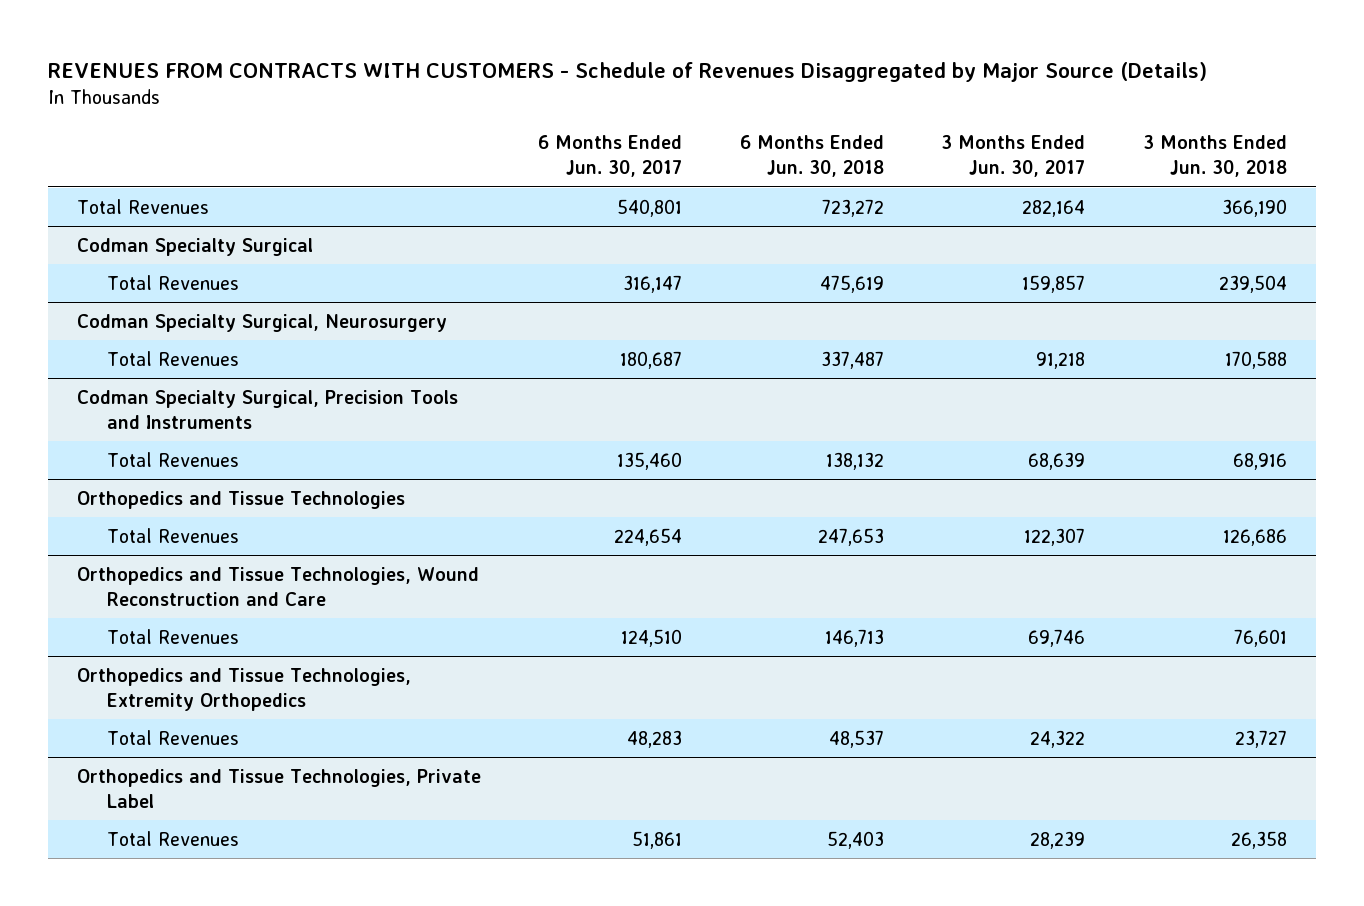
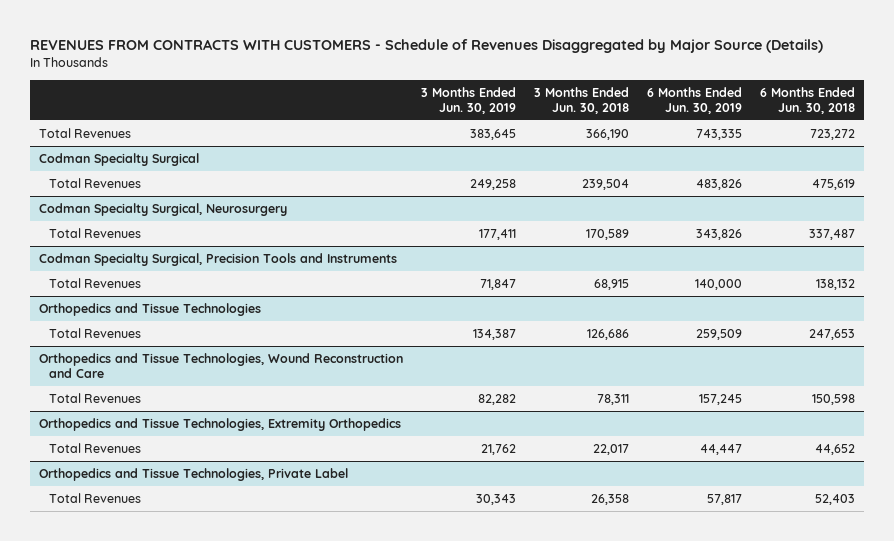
- | 6 Months Ended Jun. 30, 2017 | 6 Months Ended Jun. 30, 2018 | 3 Months Ended Jun. 30, 2017 | 3 Months Ended Jun. 30, 2018
+ | 3 Months Ended Jun. 30, 2019 | 3 Months Ended Jun. 30, 2018 | 6 Months Ended Jun. 30, 2019 | 6 Months Ended Jun. 30, 2018
@ Codman Specialty Surgical, Neurosurgery
- Total Revenues | 180,687 | 337,487 | 91,218 | 170,588
+ Total Revenues | 177,411 | 170,589 | 343,826 | 337,487
@ Codman Specialty Surgical, Precision Tools and Instruments
- Total Revenues | 135,460 | 138,132 | 68,639 | 68,916
+ Total Revenues | 71,847 | 68,915 | 140,000 | 138,132
@ Orthopedics and Tissue Technologies, Wound Reconstruction and Care
- Total Revenues | 124,510 | 146,713 | 69,746 | 76,601
+ Total Revenues | 82,282 | 78,311 | 157,245 | 150,598
@ Orthopedics and Tissue Technologies, Extremity Orthopedics
- Total Revenues | 48,283 | 48,537 | 24,322 | 23,727
+ Total Revenues | 21,762 | 22,017 | 44,447 | 44,652

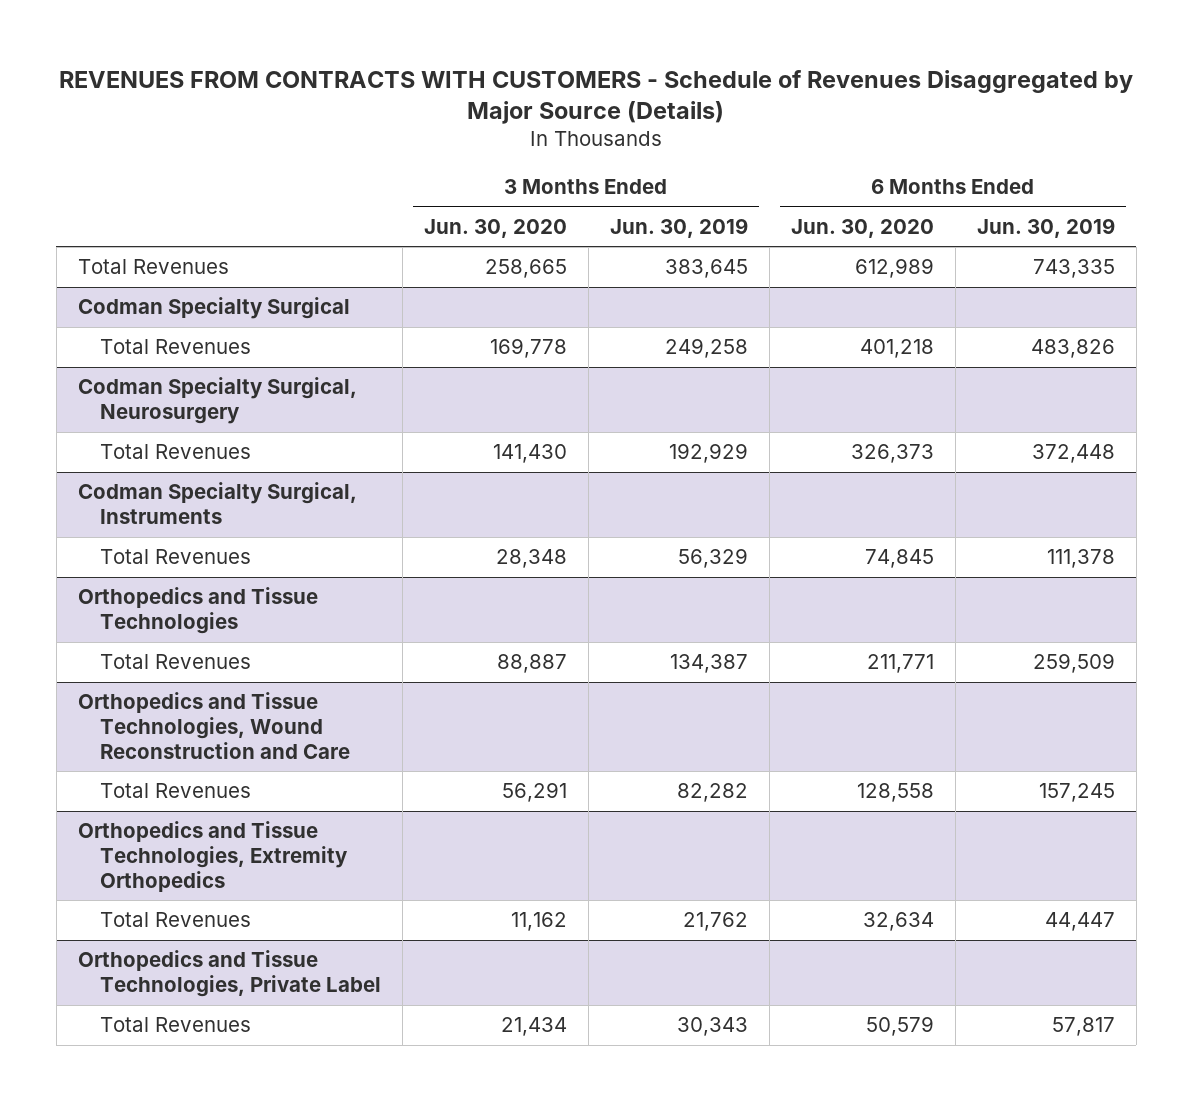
- | 3 Months Ended Jun. 30, 2019 | 3 Months Ended Jun. 30, 2018 | 6 Months Ended Jun. 30, 2019 | 6 Months Ended Jun. 30, 2018
+ | 3 Months Ended Jun. 30, 2020 | 3 Months Ended Jun. 30, 2019 | 6 Months Ended Jun. 30, 2020 | 6 Months Ended Jun. 30, 2019
@ Codman Specialty Surgical, Neurosurgery
- Total Revenues | 177,411 | 170,589 | 343,826 | 337,487
- Codman Specialty Surgical, Precision Tools and Instruments
- Total Revenues | 71,847 | 68,915 | 140,000 | 138,132
@ Codman Specialty Surgical, Neurosurgery
+ Total Revenues | 141,430 | 192,929 | 326,373 | 372,448
+ Codman Specialty Surgical, Instruments
+ Total Revenues | 28,348 | 56,329 | 74,845 | 111,378

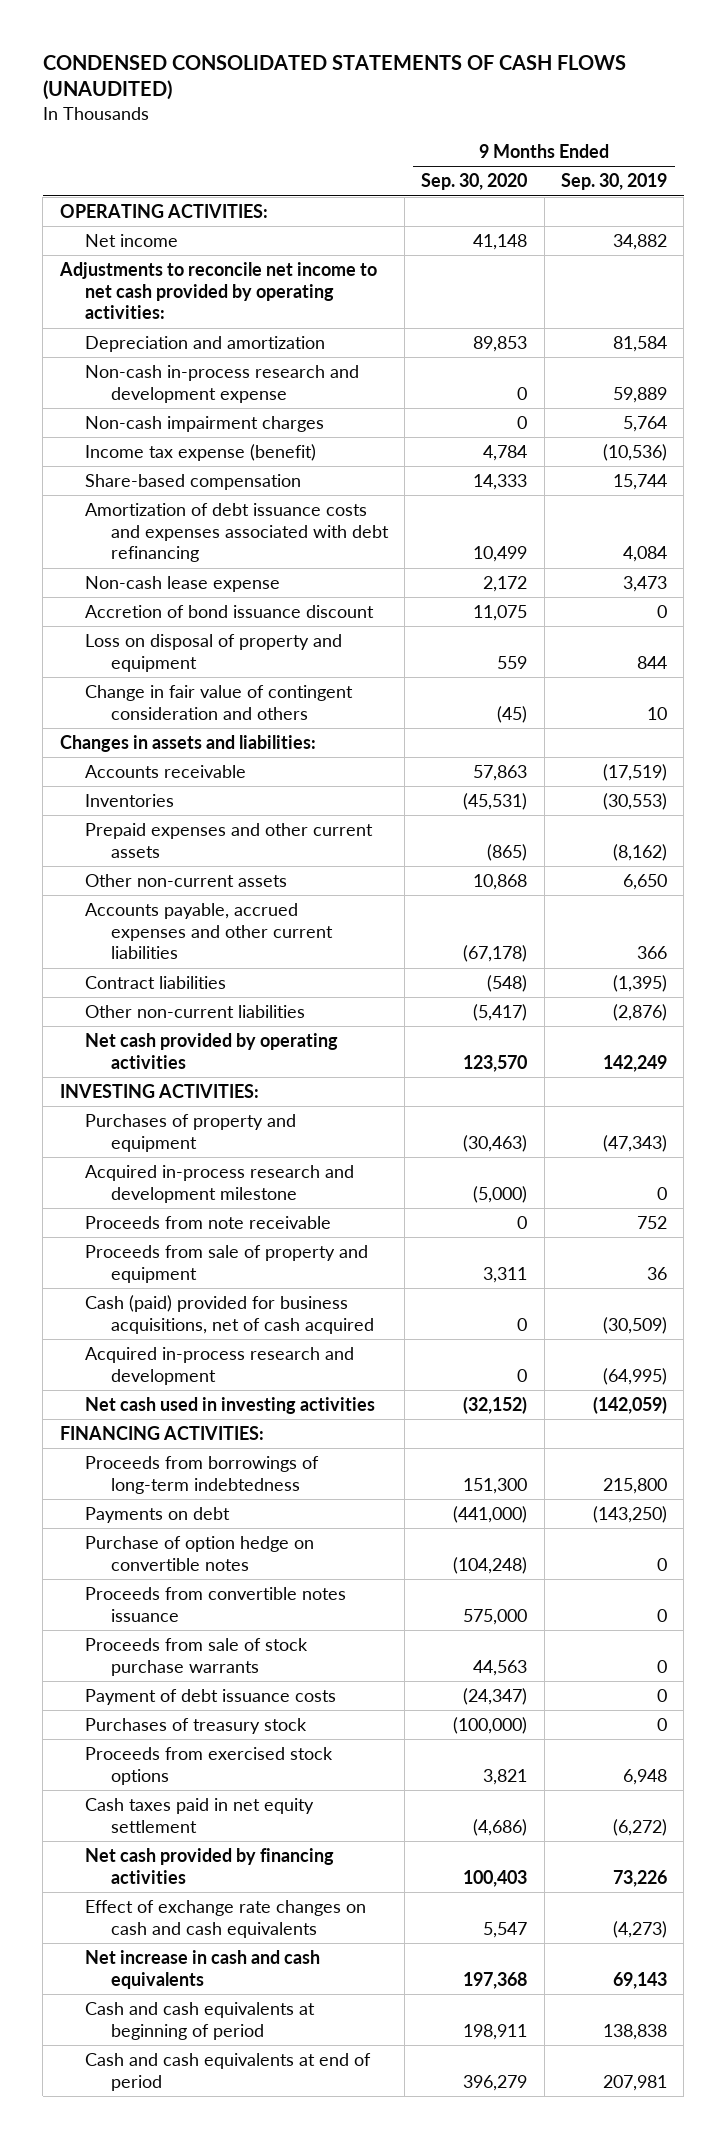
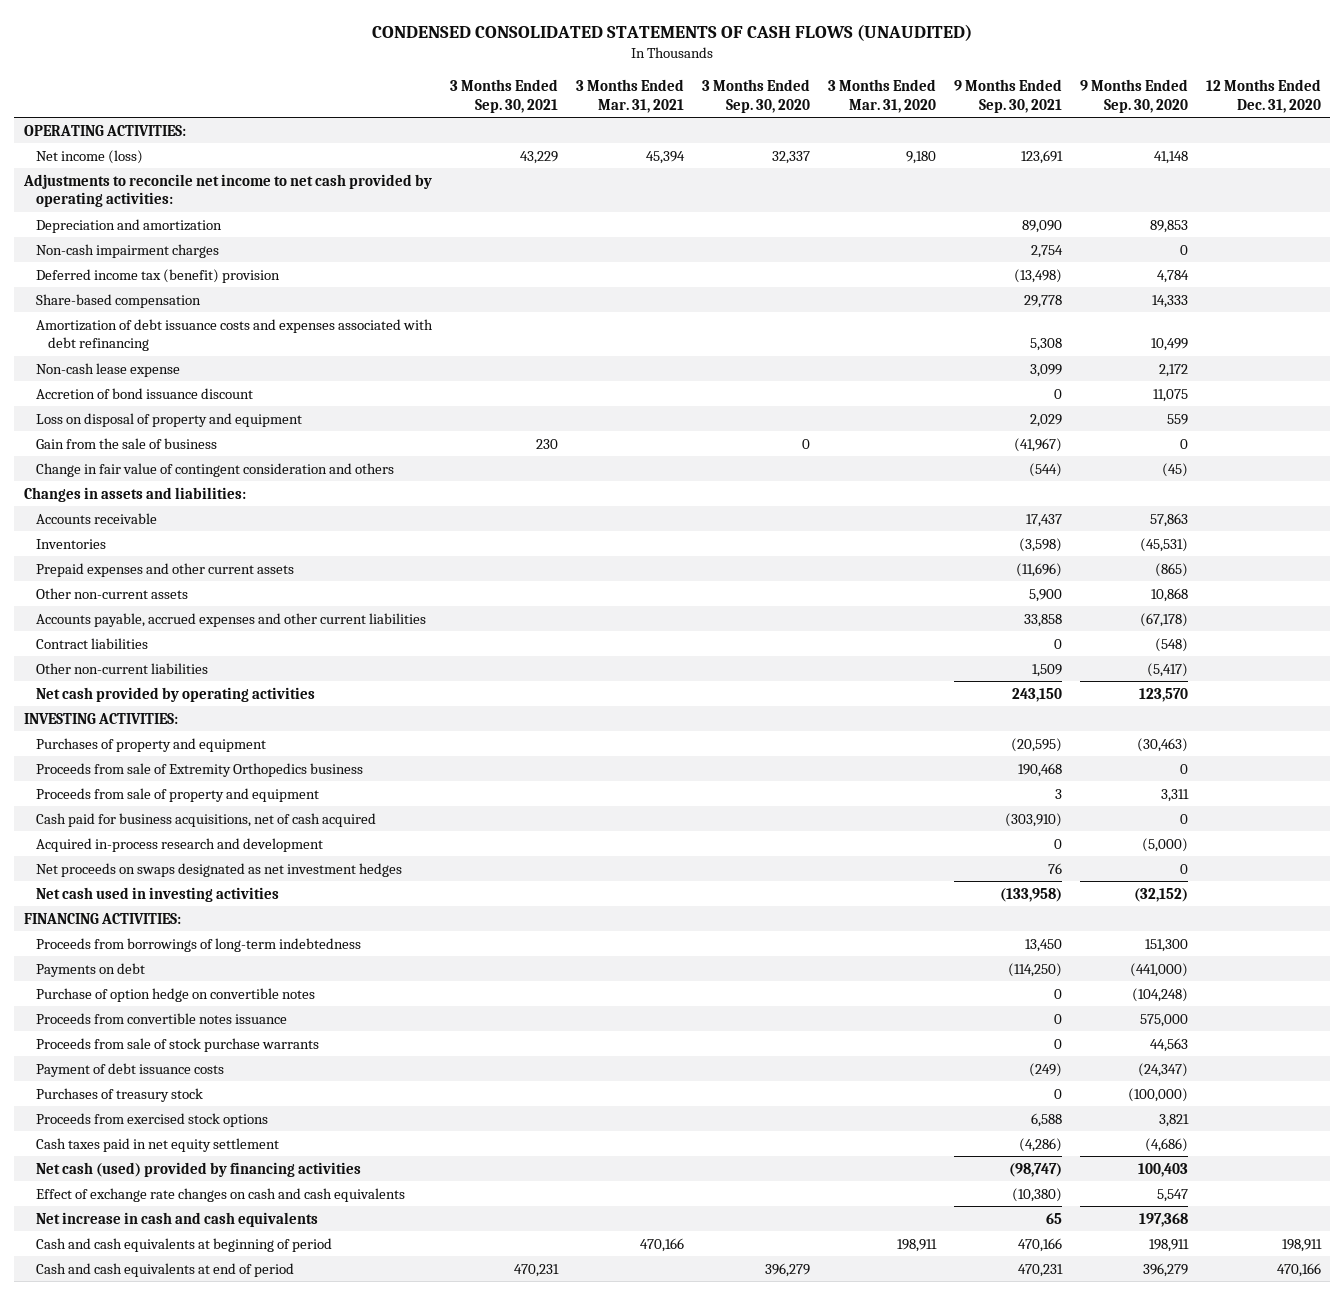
- | 9 Months Ended Sep. 30, 2020 | 9 Months Ended Sep. 30, 2019
+ | 3 Months Ended Sep. 30, 2021 | 3 Months Ended Mar. 31, 2021 | 3 Months Ended Sep. 30, 2020 | 3 Months Ended Mar. 31, 2020 | 9 Months Ended Sep. 30, 2021 | 9 Months Ended Sep. 30, 2020 | 12 Months Ended Dec. 31, 2020
- Net income | 41,148 | 34,882
+ Net income (loss) | 43,229 | 45,394 | 32,337 | 9,180 | 123,691 | 41,148 |
- Non-cash in-process research and development expense | 0 | 59,889
- Income tax expense (benefit) | 4,784 | (10,536)
+ Deferred income tax (benefit) provision | | | | | (13,498) | 4,784 |
+ Gain from the sale of business | 230 | | 0 | | (41,967) | 0 |
- Acquired in-process research and development milestone | (5,000) | 0
- Proceeds from note receivable | 0 | 752
+ Proceeds from sale of Extremity Orthopedics business | | | | | 190,468 | 0 |
- Cash (paid) provided for business acquisitions, net of cash acquired | 0 | (30,509)
- Acquired in-process research and development | 0 | (64,995)
+ Cash paid for business acquisitions, net of cash acquired | | | | | (303,910) | 0 |
+ Acquired in-process research and development | | | | | 0 | (5,000) |
+ Net proceeds on swaps designated as net investment hedges | | | | | 76 | 0 |
- Net cash provided by financing activities | 100,403 | 73,226
+ Net cash (used) provided by financing activities | | | | | (98,747) | 100,403 |

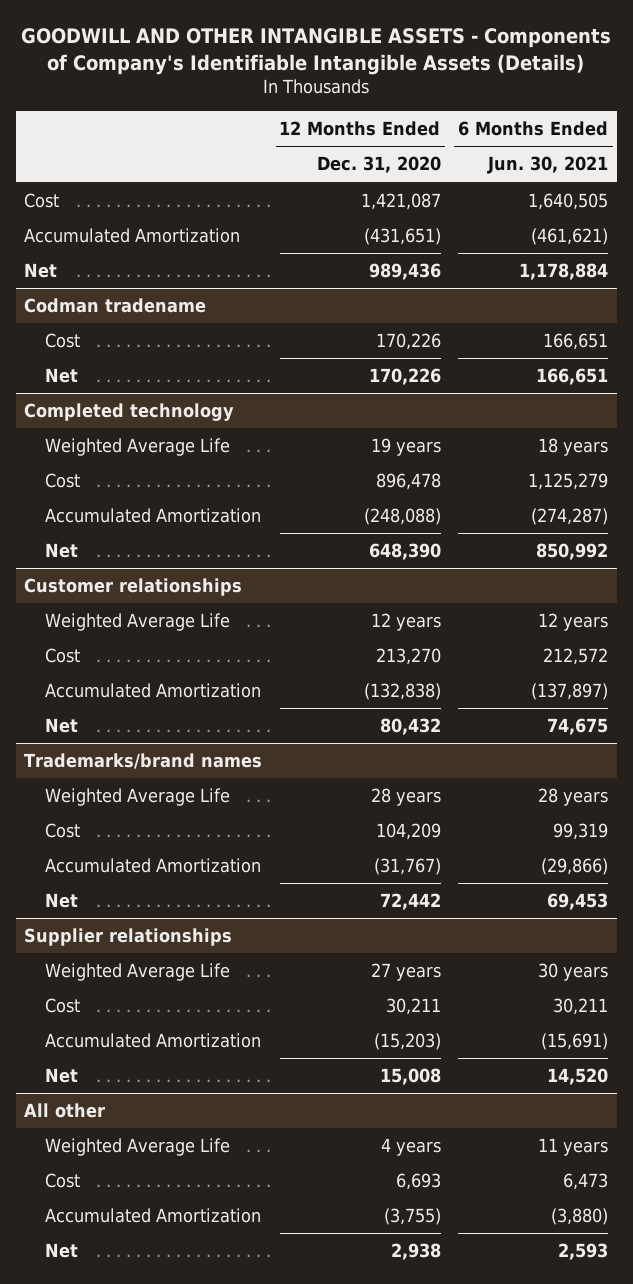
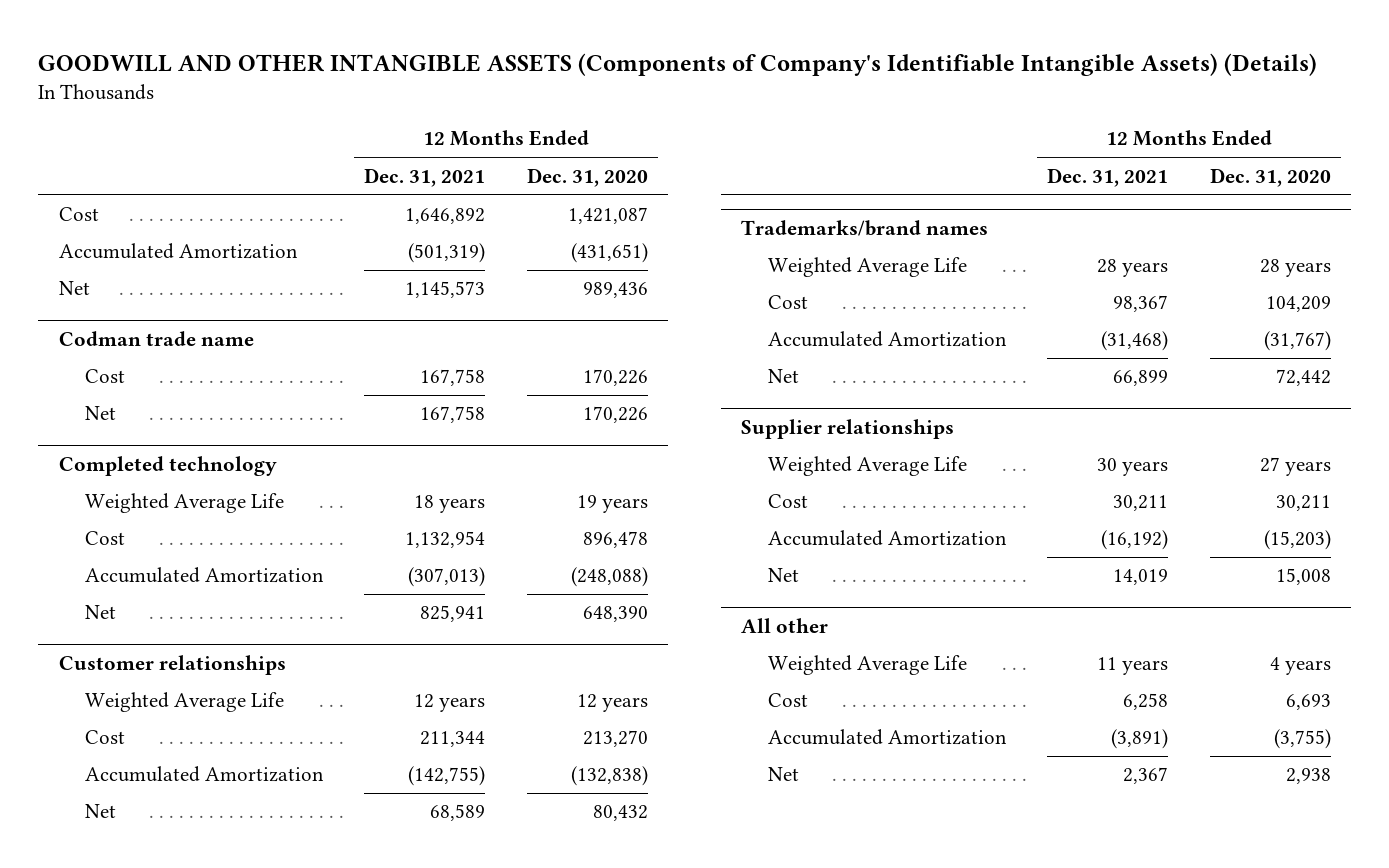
- GOODWILL AND OTHER INTANGIBLE ASSETS - Components of Company's Identifiable Intangible Assets (Details)
+ GOODWILL AND OTHER INTANGIBLE ASSETS (Components of Company's Identifiable Intangible Assets) (Details)
- | 12 Months Ended Dec. 31, 2020 | 6 Months Ended Jun. 30, 2021
+ | 12 Months Ended Dec. 31, 2021 | 12 Months Ended Dec. 31, 2020
- Codman tradename
+ Codman trade name

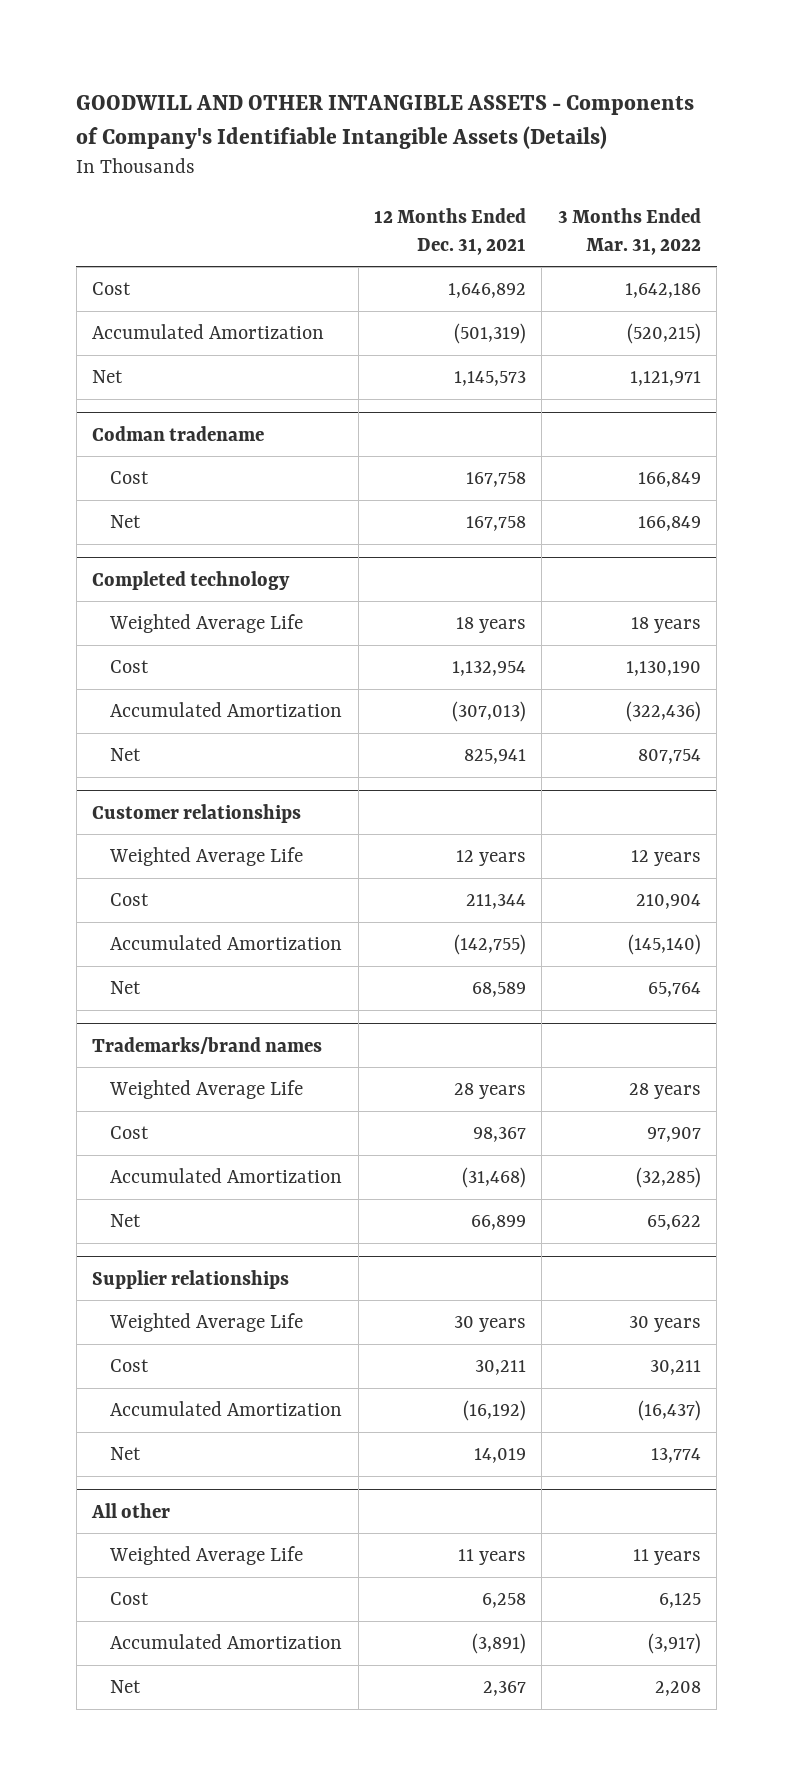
- GOODWILL AND OTHER INTANGIBLE ASSETS (Components of Company's Identifiable Intangible Assets) (Details)
+ GOODWILL AND OTHER INTANGIBLE ASSETS - Components of Company's Identifiable Intangible Assets (Details)
- | 12 Months Ended Dec. 31, 2021 | 12 Months Ended Dec. 31, 2020
+ | 12 Months Ended Dec. 31, 2021 | 3 Months Ended Mar. 31, 2022
- Codman trade name
+ Codman tradename

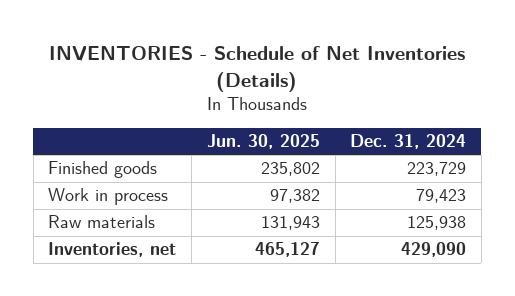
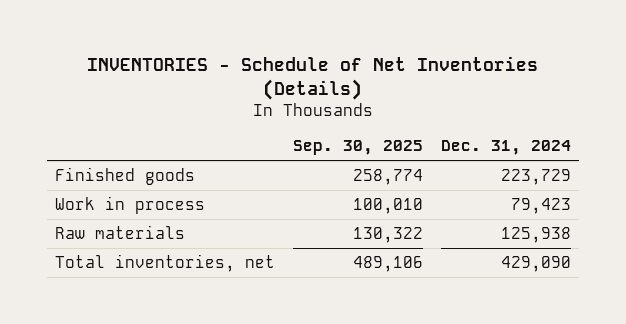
- | Jun. 30, 2025 | Dec. 31, 2024
+ | Sep. 30, 2025 | Dec. 31, 2024
- Inventories, net | 465,127 | 429,090
+ Total inventories, net | 489,106 | 429,090

